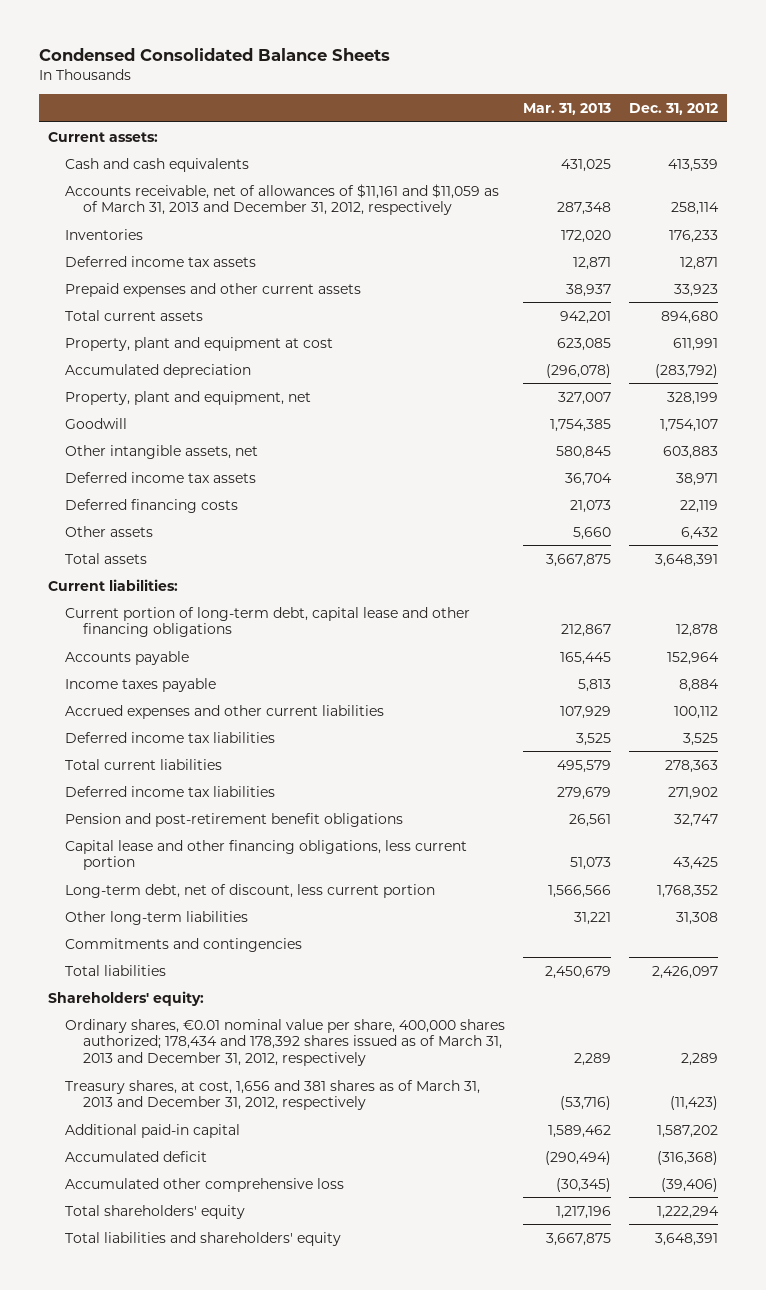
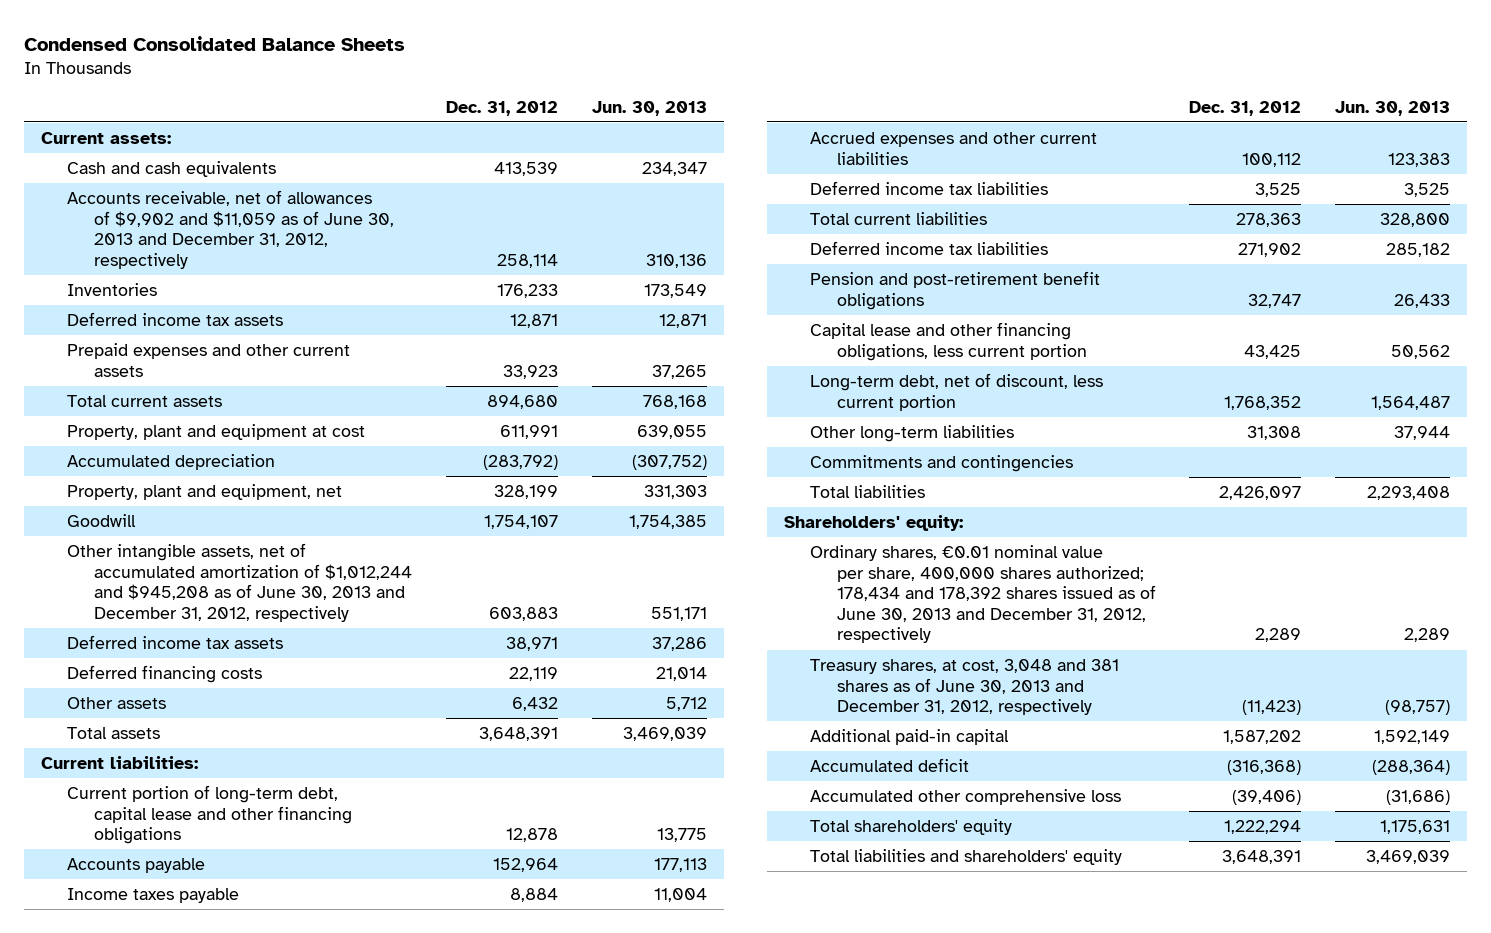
- | Mar. 31, 2013 | Dec. 31, 2012
+ | Dec. 31, 2012 | Jun. 30, 2013
- Accounts receivable, net of allowances of $11,161 and $11,059 as of March 31, 2013 and December 31, 2012, respectively | 287,348 | 258,114
+ Accounts receivable, net of allowances of $9,902 and $11,059 as of June 30, 2013 and December 31, 2012, respectively | 258,114 | 310,136
- Other intangible assets, net | 580,845 | 603,883
+ Other intangible assets, net of accumulated amortization of $1,012,244 and $945,208 as of June 30, 2013 and December 31, 2012, respectively | 603,883 | 551,171
- Ordinary shares, €0.01 nominal value per share, 400,000 shares authorized; 178,434 and 178,392 shares issued as of March 31, 2013 and December 31, 2012, respectively | 2,289 | 2,289
- Treasury shares, at cost, 1,656 and 381 shares as of March 31, 2013 and December 31, 2012, respectively | (53,716) | (11,423)
+ Ordinary shares, €0.01 nominal value per share, 400,000 shares authorized; 178,434 and 178,392 shares issued as of June 30, 2013 and December 31, 2012, respectively | 2,289 | 2,289
+ Treasury shares, at cost, 3,048 and 381 shares as of June 30, 2013 and December 31, 2012, respectively | (11,423) | (98,757)

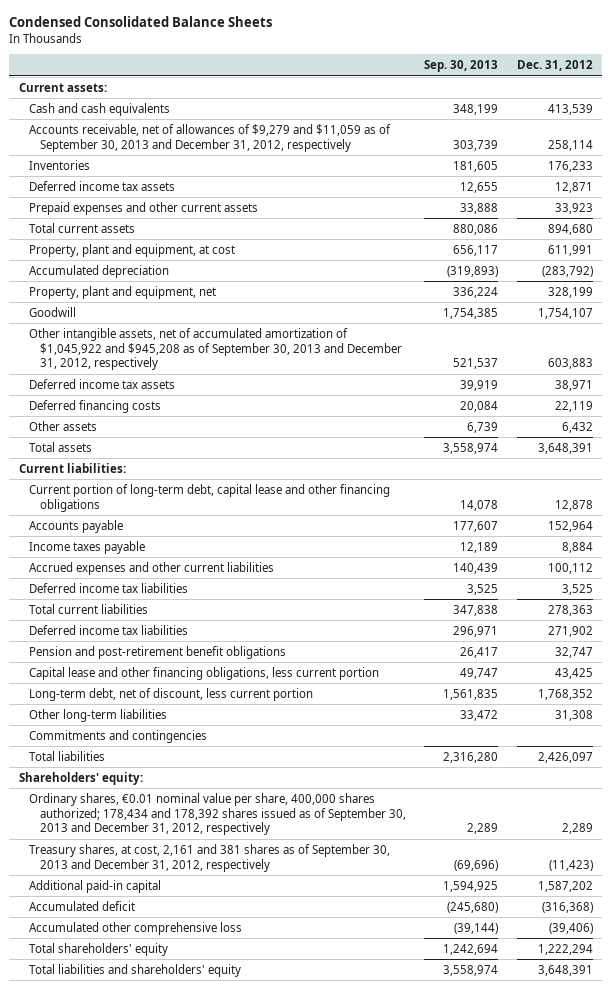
- | Dec. 31, 2012 | Jun. 30, 2013
+ | Sep. 30, 2013 | Dec. 31, 2012
- Accounts receivable, net of allowances of $9,902 and $11,059 as of June 30, 2013 and December 31, 2012, respectively | 258,114 | 310,136
+ Accounts receivable, net of allowances of $9,279 and $11,059 as of September 30, 2013 and December 31, 2012, respectively | 303,739 | 258,114
- Property, plant and equipment at cost | 611,991 | 639,055
+ Property, plant and equipment, at cost | 656,117 | 611,991
- Other intangible assets, net of accumulated amortization of $1,012,244 and $945,208 as of June 30, 2013 and December 31, 2012, respectively | 603,883 | 551,171
+ Other intangible assets, net of accumulated amortization of $1,045,922 and $945,208 as of September 30, 2013 and December 31, 2012, respectively | 521,537 | 603,883
- Ordinary shares, €0.01 nominal value per share, 400,000 shares authorized; 178,434 and 178,392 shares issued as of June 30, 2013 and December 31, 2012, respectively | 2,289 | 2,289
- Treasury shares, at cost, 3,048 and 381 shares as of June 30, 2013 and December 31, 2012, respectively | (11,423) | (98,757)
+ Ordinary shares, €0.01 nominal value per share, 400,000 shares authorized; 178,434 and 178,392 shares issued as of September 30, 2013 and December 31, 2012, respectively | 2,289 | 2,289
+ Treasury shares, at cost, 2,161 and 381 shares as of September 30, 2013 and December 31, 2012, respectively | (69,696) | (11,423)

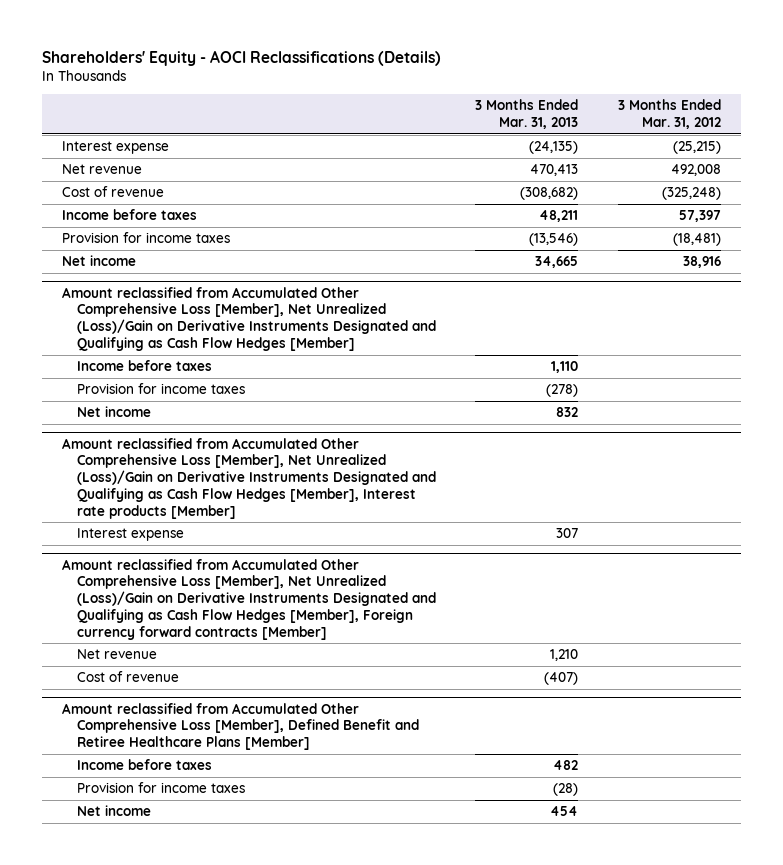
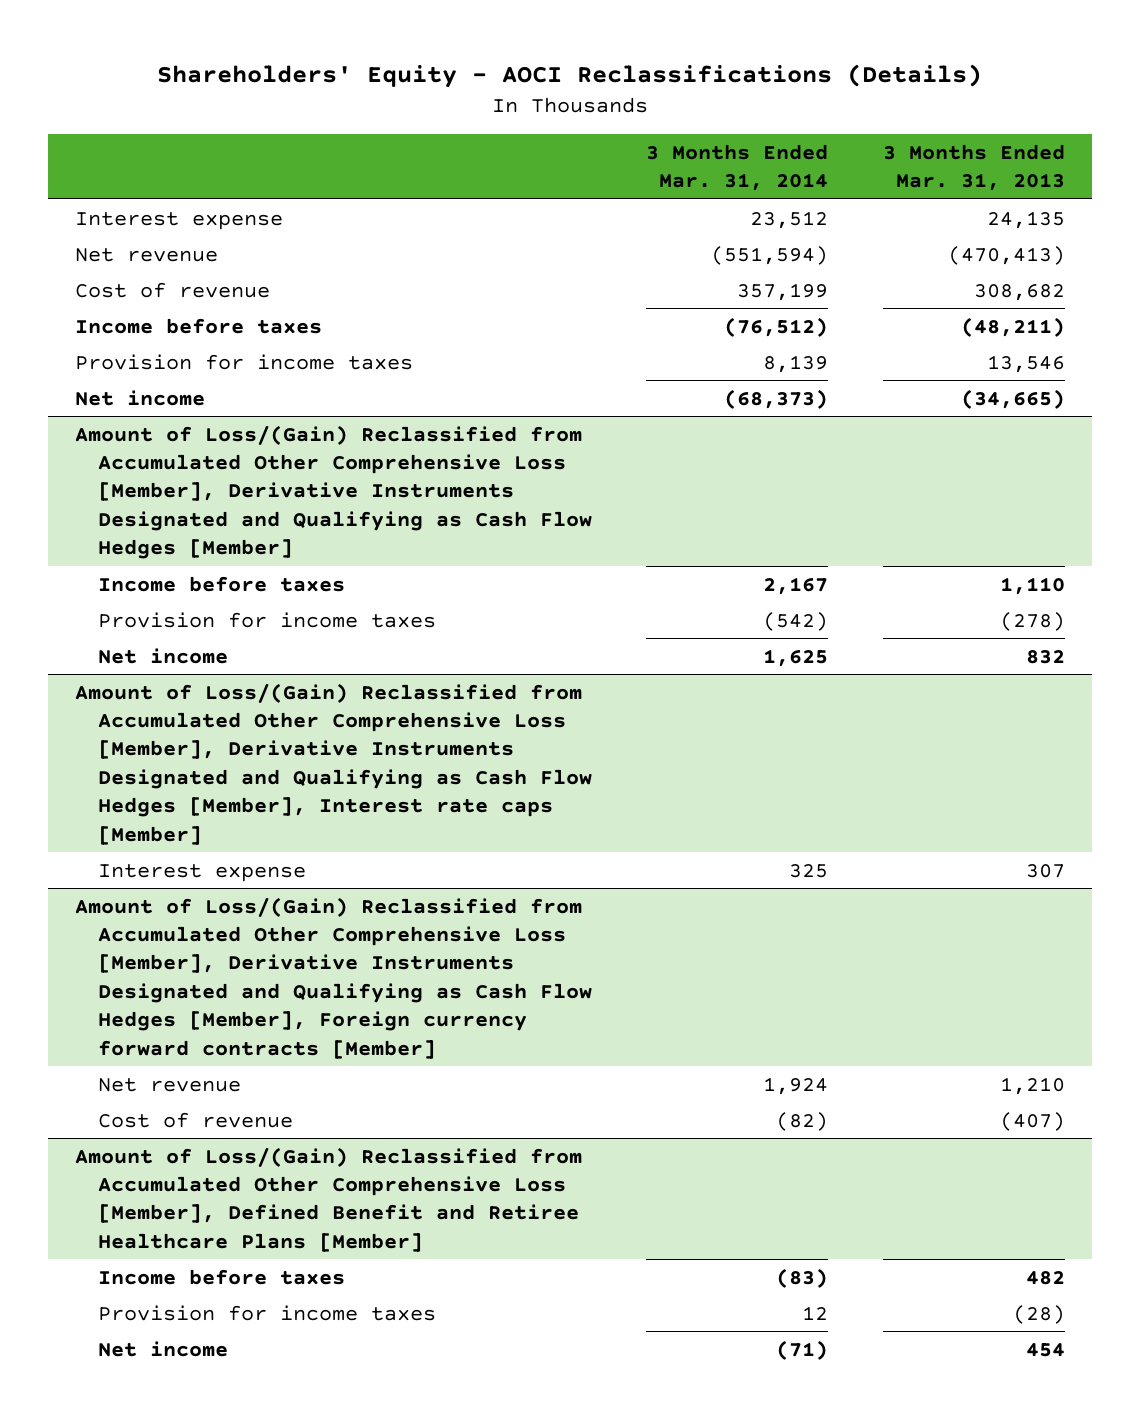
- | 3 Months Ended Mar. 31, 2013 | 3 Months Ended Mar. 31, 2012
+ | 3 Months Ended Mar. 31, 2014 | 3 Months Ended Mar. 31, 2013
- Interest expense | (24,135) | (25,215)
- Net revenue | 470,413 | 492,008
- Cost of revenue | (308,682) | (325,248)
- Income before taxes | 48,211 | 57,397
- Provision for income taxes | (13,546) | (18,481)
- Net income | 34,665 | 38,916
- Amount reclassified from Accumulated Other Comprehensive Loss [Member], Net Unrealized (Loss)/Gain on Derivative Instruments Designated and Qualifying as Cash Flow Hedges [Member]
+ Interest expense | 23,512 | 24,135
+ Net revenue | (551,594) | (470,413)
+ Cost of revenue | 357,199 | 308,682
+ Income before taxes | (76,512) | (48,211)
+ Provision for income taxes | 8,139 | 13,546
+ Net income | (68,373) | (34,665)
+ Amount of Loss/(Gain) Reclassified from Accumulated Other Comprehensive Loss [Member], Derivative Instruments Designated and Qualifying as Cash Flow Hedges [Member]
- Amount reclassified from Accumulated Other Comprehensive Loss [Member], Net Unrealized (Loss)/Gain on Derivative Instruments Designated and Qualifying as Cash Flow Hedges [Member], Interest rate products [Member]
+ Amount of Loss/(Gain) Reclassified from Accumulated Other Comprehensive Loss [Member], Derivative Instruments Designated and Qualifying as Cash Flow Hedges [Member], Interest rate caps [Member]
- Amount reclassified from Accumulated Other Comprehensive Loss [Member], Net Unrealized (Loss)/Gain on Derivative Instruments Designated and Qualifying as Cash Flow Hedges [Member], Foreign currency forward contracts [Member]
+ Amount of Loss/(Gain) Reclassified from Accumulated Other Comprehensive Loss [Member], Derivative Instruments Designated and Qualifying as Cash Flow Hedges [Member], Foreign currency forward contracts [Member]
- Amount reclassified from Accumulated Other Comprehensive Loss [Member], Defined Benefit and Retiree Healthcare Plans [Member]
+ Amount of Loss/(Gain) Reclassified from Accumulated Other Comprehensive Loss [Member], Defined Benefit and Retiree Healthcare Plans [Member]

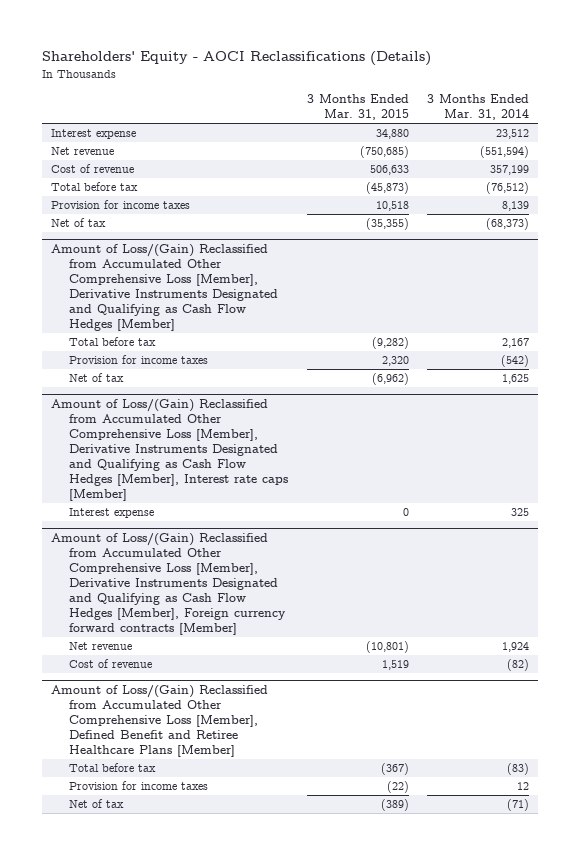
- | 3 Months Ended Mar. 31, 2014 | 3 Months Ended Mar. 31, 2013
+ | 3 Months Ended Mar. 31, 2015 | 3 Months Ended Mar. 31, 2014
- Income before taxes | (76,512) | (48,211)
+ Total before tax | (45,873) | (76,512)
- Net income | (68,373) | (34,665)
+ Net of tax | (35,355) | (68,373)
@ Amount of Loss/(Gain) Reclassified from Accumulated Other Comprehensive Loss [Member], Derivative Instruments Designated and Qualifying as Cash Flow Hedges [Member]
- Income before taxes | 2,167 | 1,110
+ Total before tax | (9,282) | 2,167
- Net income | 1,625 | 832
+ Net of tax | (6,962) | 1,625
@ Amount of Loss/(Gain) Reclassified from Accumulated Other Comprehensive Loss [Member], Defined Benefit and Retiree Healthcare Plans [Member]
- Income before taxes | (83) | 482
+ Total before tax | (367) | (83)
- Net income | (71) | 454
+ Net of tax | (389) | (71)

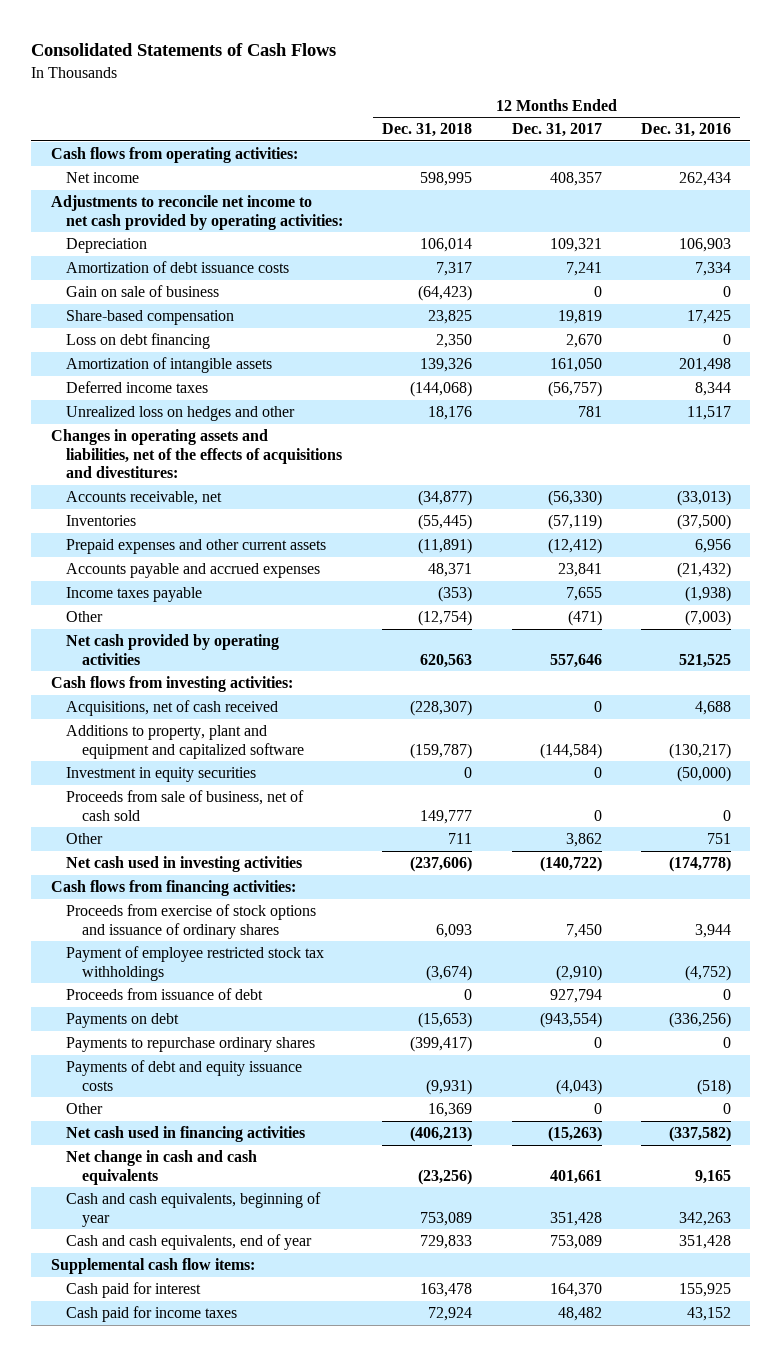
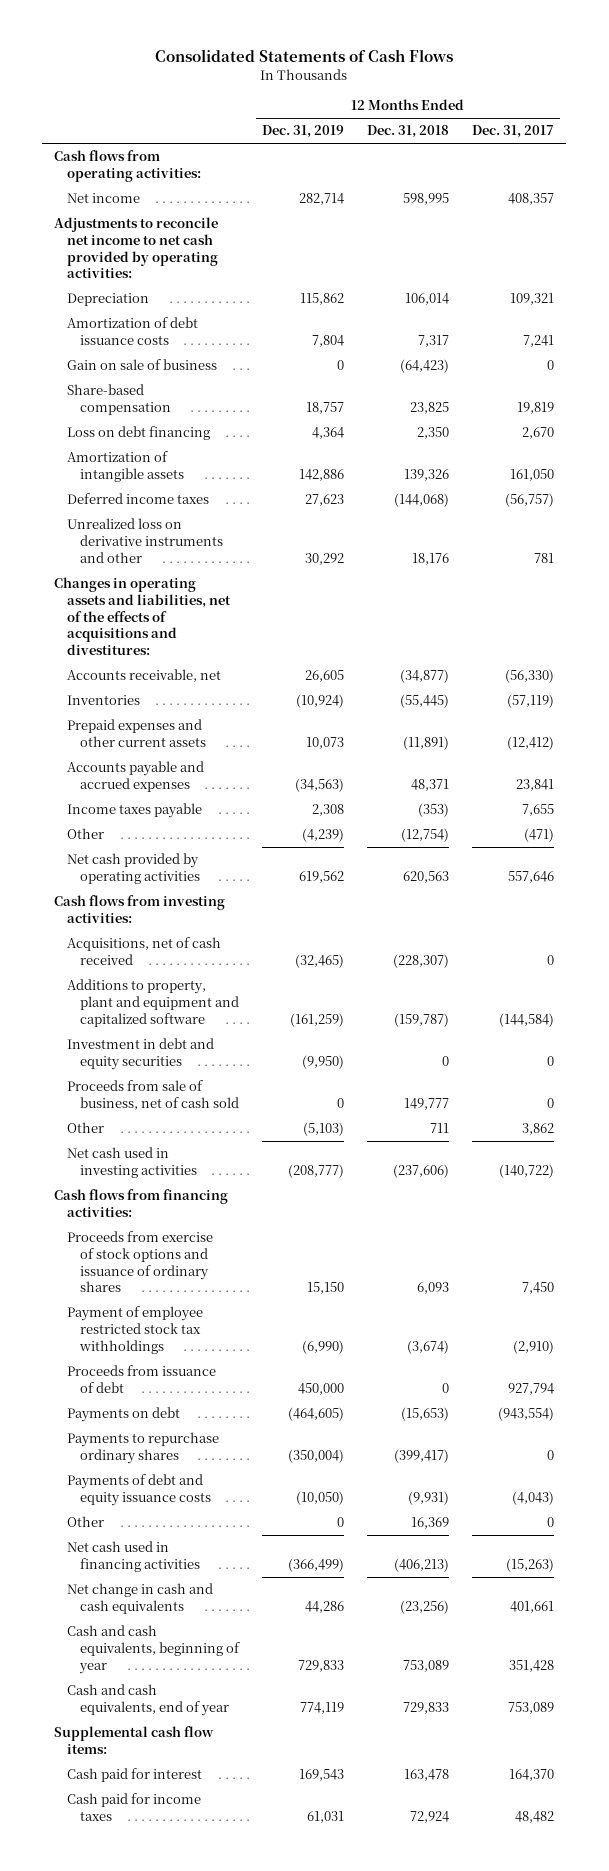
- | 12 Months Ended Dec. 31, 2018 | 12 Months Ended Dec. 31, 2017 | 12 Months Ended Dec. 31, 2016
+ | 12 Months Ended Dec. 31, 2019 | 12 Months Ended Dec. 31, 2018 | 12 Months Ended Dec. 31, 2017
- Unrealized loss on hedges and other | 18,176 | 781 | 11,517
+ Unrealized loss on derivative instruments and other | 30,292 | 18,176 | 781
- Investment in equity securities | 0 | 0 | (50,000)
+ Investment in debt and equity securities | (9,950) | 0 | 0

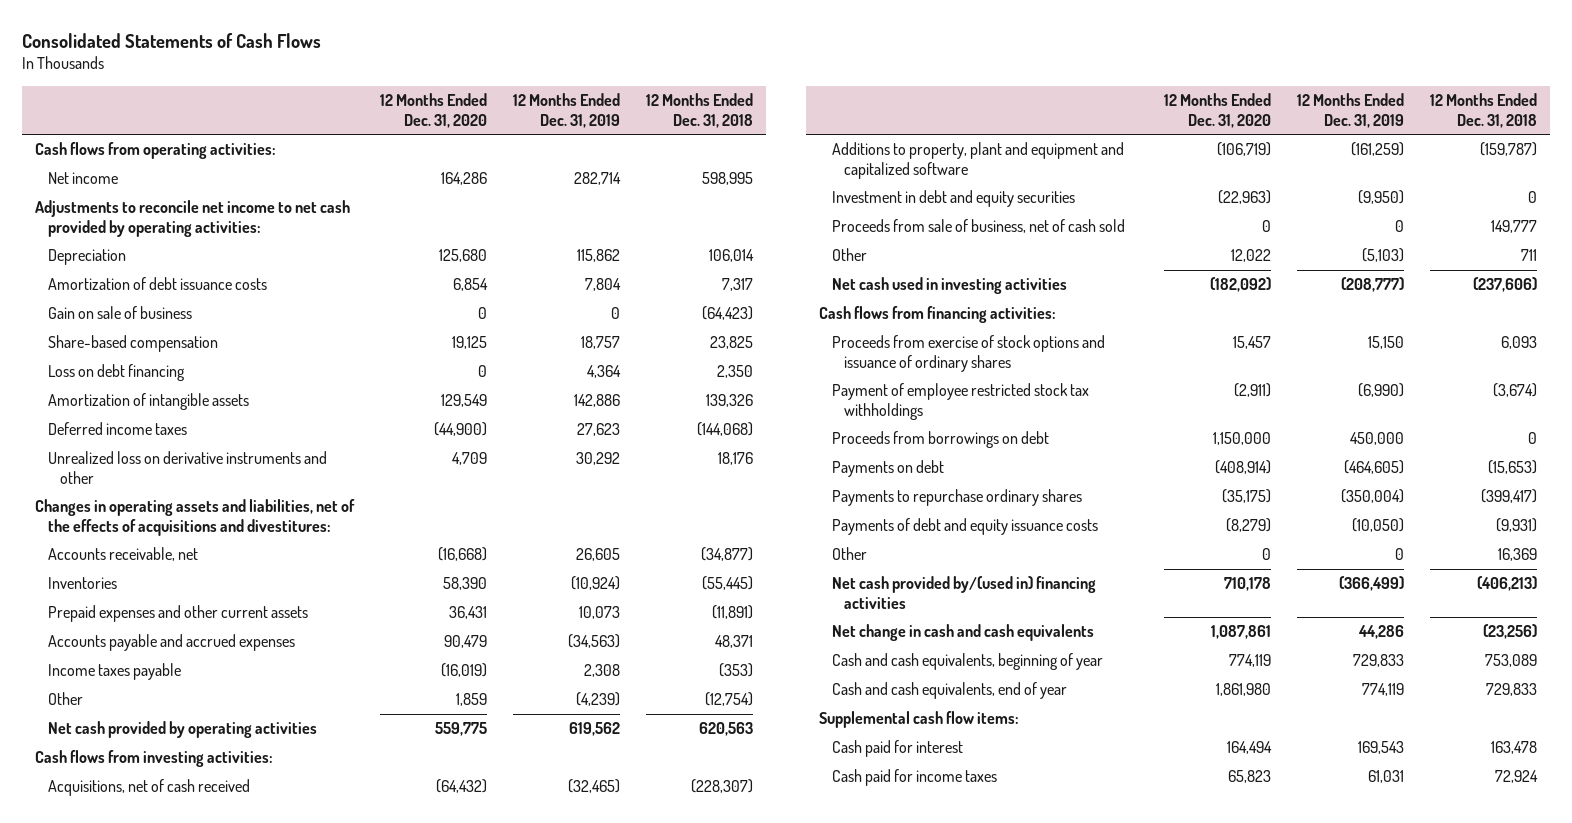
- | 12 Months Ended Dec. 31, 2019 | 12 Months Ended Dec. 31, 2018 | 12 Months Ended Dec. 31, 2017
+ | 12 Months Ended Dec. 31, 2020 | 12 Months Ended Dec. 31, 2019 | 12 Months Ended Dec. 31, 2018
- Proceeds from issuance of debt | 450,000 | 0 | 927,794
+ Proceeds from borrowings on debt | 1,150,000 | 450,000 | 0
- Net cash used in financing activities | (366,499) | (406,213) | (15,263)
+ Net cash provided by/(used in) financing activities | 710,178 | (366,499) | (406,213)

